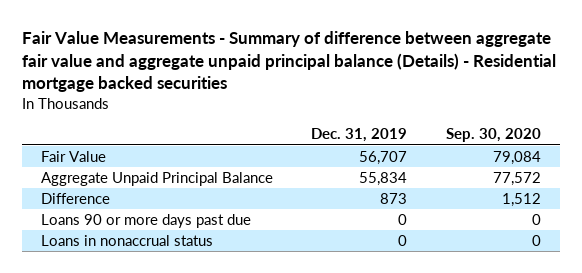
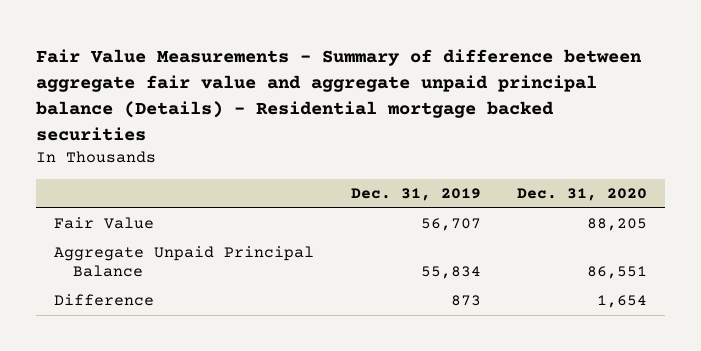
- | Dec. 31, 2019 | Sep. 30, 2020
+ | Dec. 31, 2019 | Dec. 31, 2020
- Loans 90 or more days past due | 0 | 0
- Loans in nonaccrual status | 0 | 0

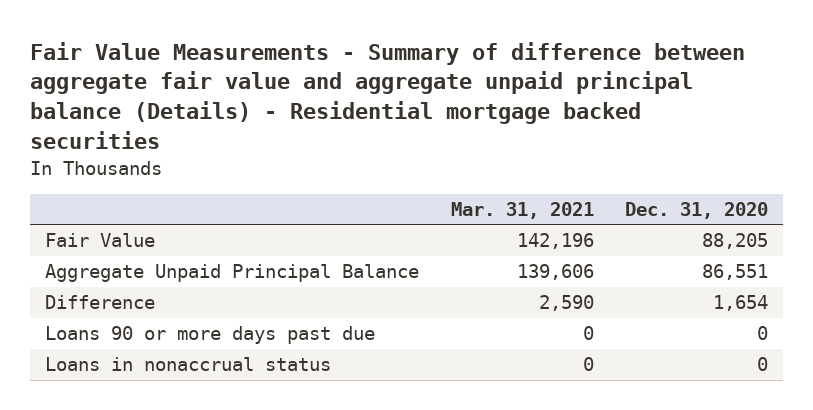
- | Dec. 31, 2019 | Dec. 31, 2020
+ | Mar. 31, 2021 | Dec. 31, 2020
+ Loans 90 or more days past due | 0 | 0
+ Loans in nonaccrual status | 0 | 0

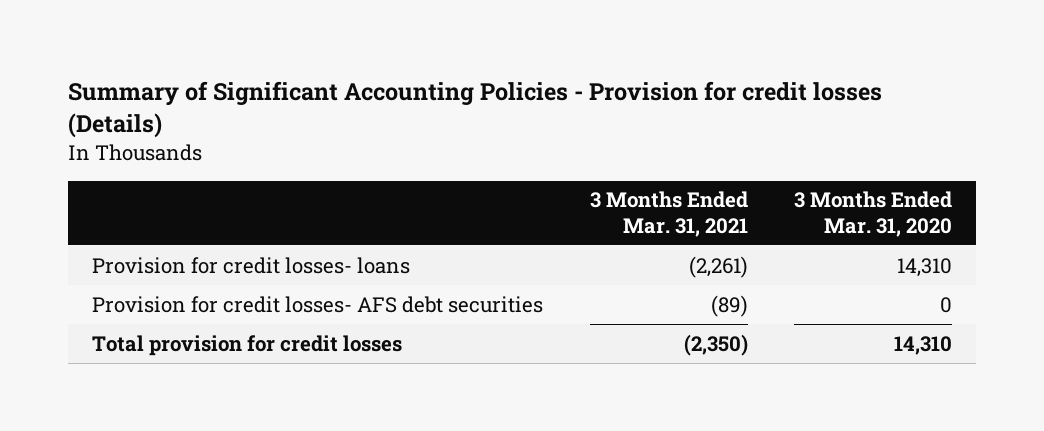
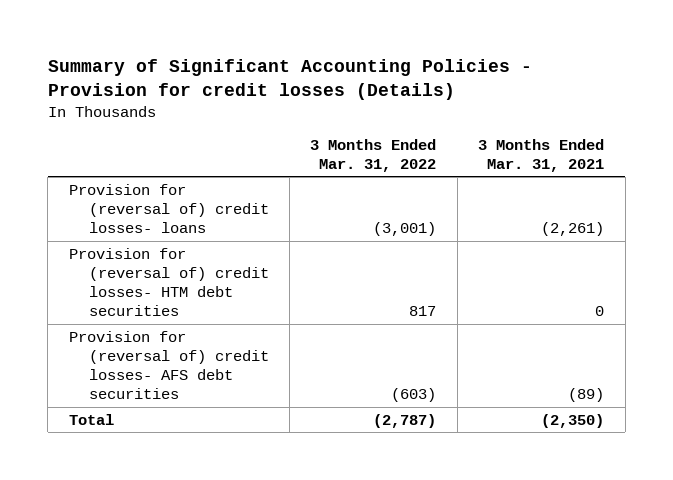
- | 3 Months Ended Mar. 31, 2021 | 3 Months Ended Mar. 31, 2020
+ | 3 Months Ended Mar. 31, 2022 | 3 Months Ended Mar. 31, 2021
- Provision for credit losses- loans | (2,261) | 14,310
- Provision for credit losses- AFS debt securities | (89) | 0
- Total provision for credit losses | (2,350) | 14,310
+ Provision for (reversal of) credit losses- loans | (3,001) | (2,261)
+ Provision for (reversal of) credit losses- HTM debt securities | 817 | 0
+ Provision for (reversal of) credit losses- AFS debt securities | (603) | (89)
+ Total | (2,787) | (2,350)

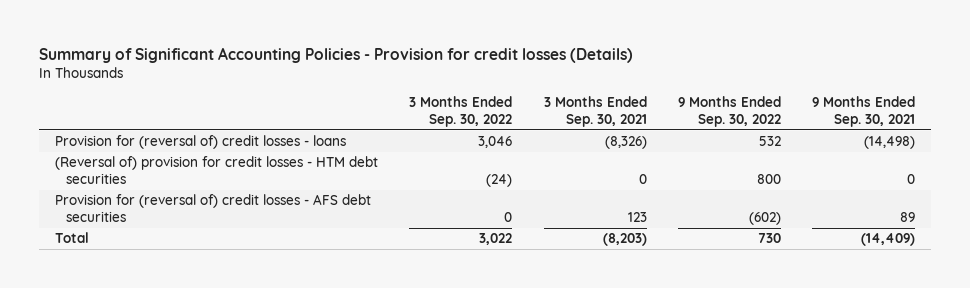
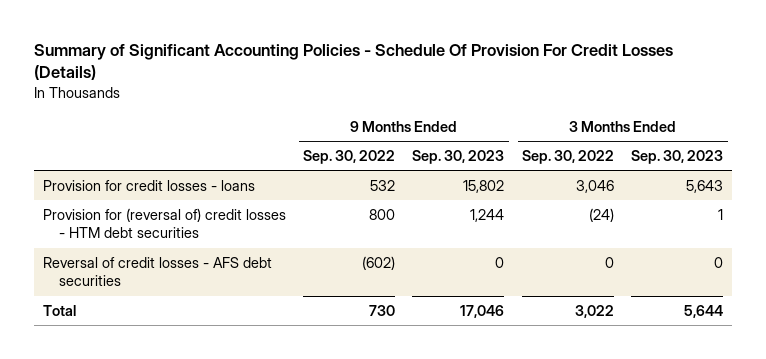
- Summary of Significant Accounting Policies - Provision for credit losses (Details)
+ Summary of Significant Accounting Policies - Schedule Of Provision For Credit Losses (Details)
- | 3 Months Ended Sep. 30, 2022 | 3 Months Ended Sep. 30, 2021 | 9 Months Ended Sep. 30, 2022 | 9 Months Ended Sep. 30, 2021
+ | 9 Months Ended Sep. 30, 2022 | 9 Months Ended Sep. 30, 2023 | 3 Months Ended Sep. 30, 2022 | 3 Months Ended Sep. 30, 2023
- Provision for (reversal of) credit losses - loans | 3,046 | (8,326) | 532 | (14,498)
- (Reversal of) provision for credit losses - HTM debt securities | (24) | 0 | 800 | 0
- Provision for (reversal of) credit losses - AFS debt securities | 0 | 123 | (602) | 89
+ Provision for credit losses - loans | 532 | 15,802 | 3,046 | 5,643
+ Provision for (reversal of) credit losses - HTM debt securities | 800 | 1,244 | (24) | 1
+ Reversal of credit losses - AFS debt securities | (602) | 0 | 0 | 0

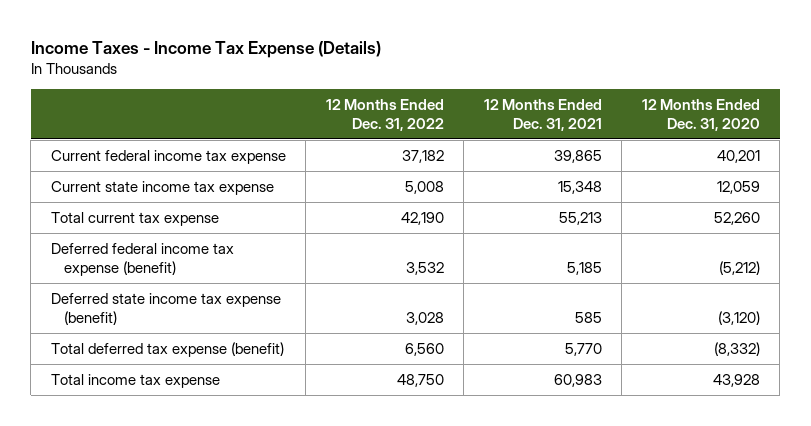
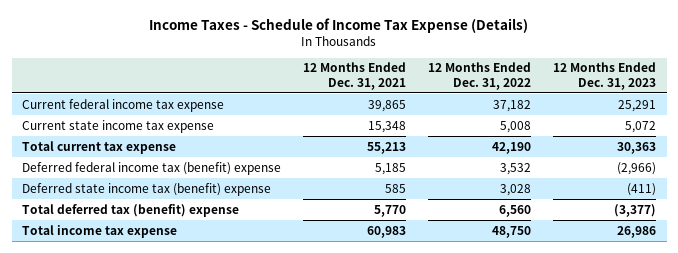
- Income Taxes - Income Tax Expense (Details)
+ Income Taxes - Schedule of Income Tax Expense (Details)
- | 12 Months Ended Dec. 31, 2022 | 12 Months Ended Dec. 31, 2021 | 12 Months Ended Dec. 31, 2020
+ | 12 Months Ended Dec. 31, 2021 | 12 Months Ended Dec. 31, 2022 | 12 Months Ended Dec. 31, 2023
- Deferred federal income tax expense (benefit) | 3,532 | 5,185 | (5,212)
- Deferred state income tax expense (benefit) | 3,028 | 585 | (3,120)
- Total deferred tax expense (benefit) | 6,560 | 5,770 | (8,332)
+ Deferred federal income tax (benefit) expense | 5,185 | 3,532 | (2,966)
+ Deferred state income tax (benefit) expense | 585 | 3,028 | (411)
+ Total deferred tax (benefit) expense | 5,770 | 6,560 | (3,377)

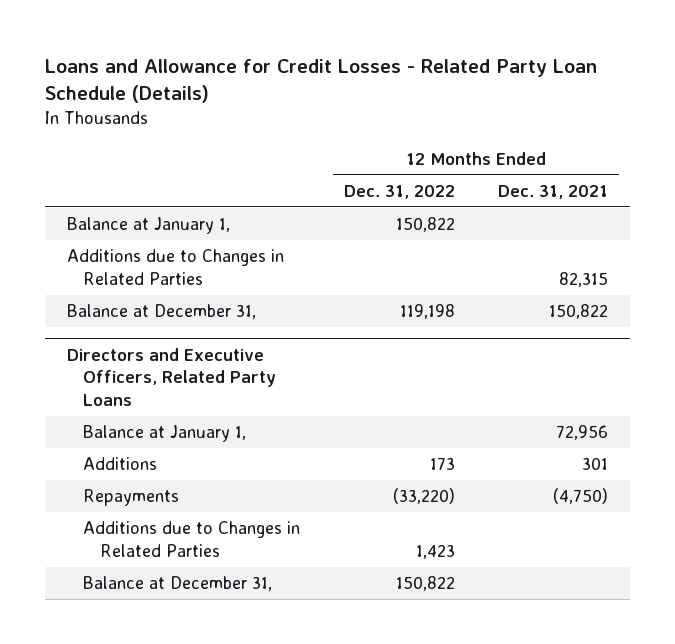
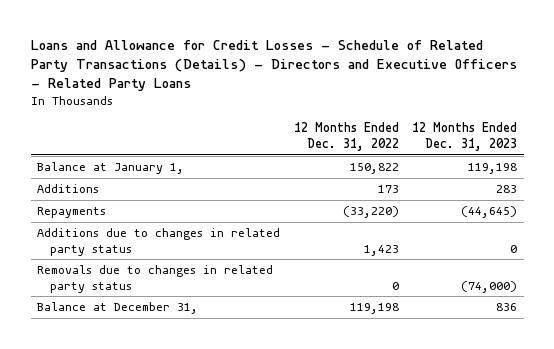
- Loans and Allowance for Credit Losses - Related Party Loan Schedule (Details)
+ Loans and Allowance for Credit Losses - Schedule of Related Party Transactions (Details) - Directors and Executive Officers - Related Party Loans
- | 12 Months Ended Dec. 31, 2022 | 12 Months Ended Dec. 31, 2021
+ | 12 Months Ended Dec. 31, 2022 | 12 Months Ended Dec. 31, 2023
- Additions due to Changes in Related Parties | | 82,315
- Directors and Executive Officers, Related Party Loans
- Balance at January 1, | | 72,956
- Additions due to Changes in Related Parties | 1,423 |
- Balance at December 31, | 150,822 |
+ Additions due to changes in related party status | 1,423 | 0
+ Removals due to changes in related party status | 0 | (74,000)
moved down: Balance at December 31, | 119,198 | 836

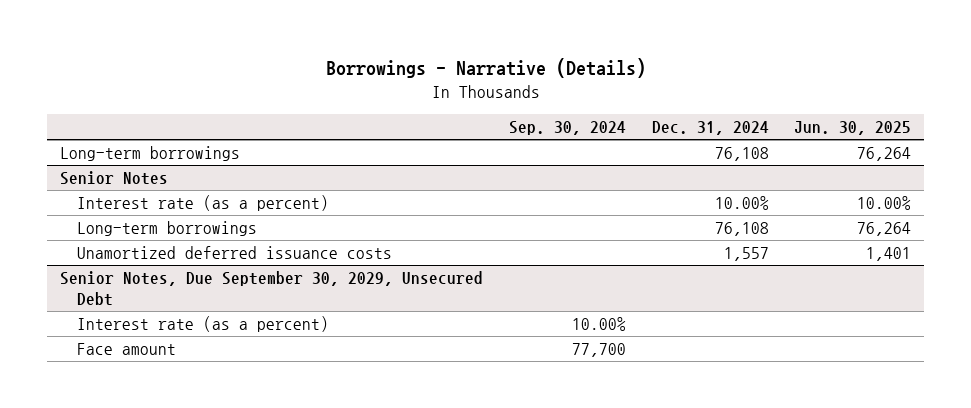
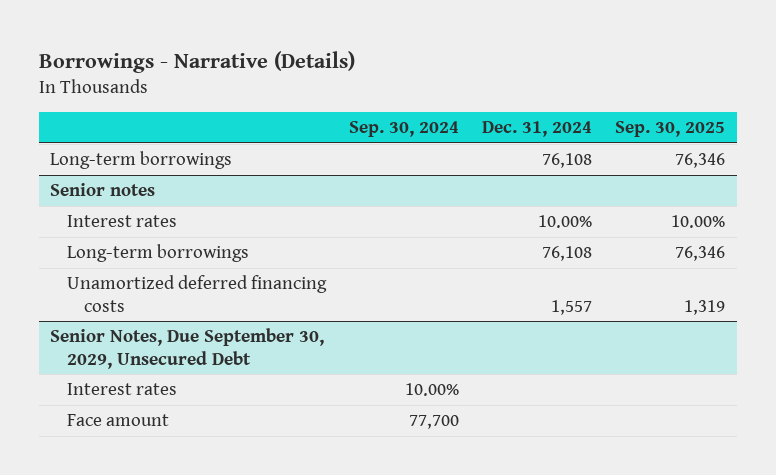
- | Sep. 30, 2024 | Dec. 31, 2024 | Jun. 30, 2025
+ | Sep. 30, 2024 | Dec. 31, 2024 | Sep. 30, 2025
- Senior Notes
- Interest rate (as a percent) | | 10.00% | 10.00%
+ Senior notes
+ Interest rates | | 10.00% | 10.00%
- Unamortized deferred issuance costs | | 1,557 | 1,401
+ Unamortized deferred financing costs | | 1,557 | 1,319
@ Senior Notes, Due September 30, 2029, Unsecured Debt
- Interest rate (as a percent) | 10.00% | |
+ Interest rates | 10.00% | |

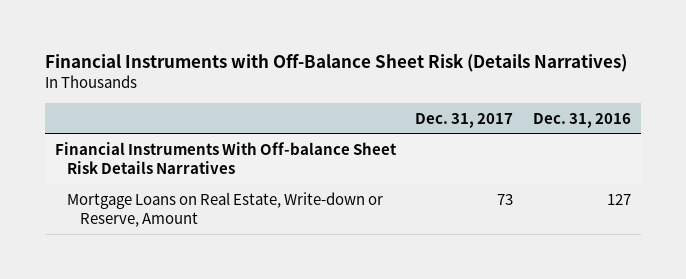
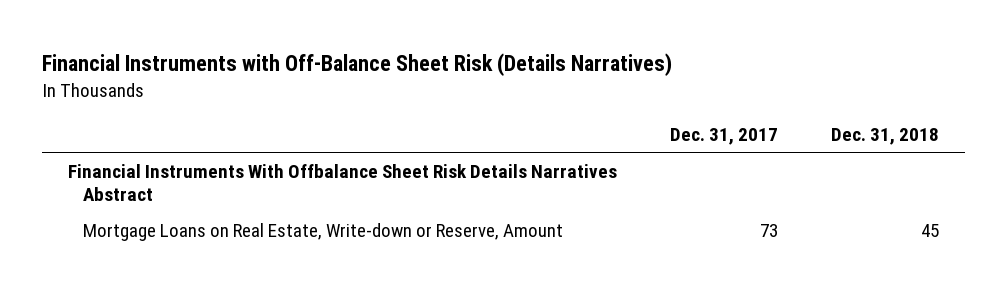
- | Dec. 31, 2017 | Dec. 31, 2016
+ | Dec. 31, 2017 | Dec. 31, 2018
- Financial Instruments With Off-balance Sheet Risk Details Narratives
+ Financial Instruments With Offbalance Sheet Risk Details Narratives Abstract

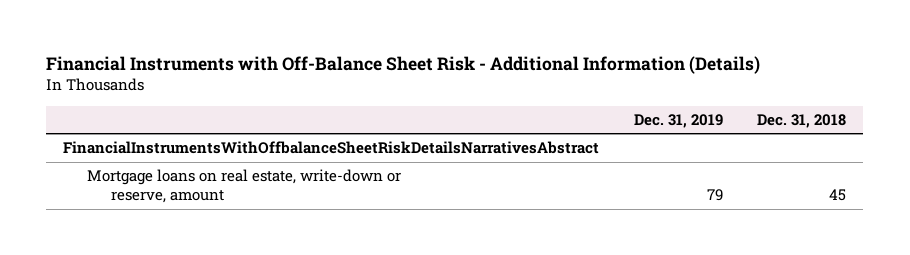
- Financial Instruments with Off-Balance Sheet Risk (Details Narratives)
+ Financial Instruments with Off-Balance Sheet Risk - Additional Information (Details)
- | Dec. 31, 2017 | Dec. 31, 2018
+ | Dec. 31, 2019 | Dec. 31, 2018
- Financial Instruments With Offbalance Sheet Risk Details Narratives Abstract
- Mortgage Loans on Real Estate, Write-down or Reserve, Amount | 73 | 45
+ FinancialInstrumentsWithOffbalanceSheetRiskDetailsNarrativesAbstract
+ Mortgage loans on real estate, write-down or reserve, amount | 79 | 45

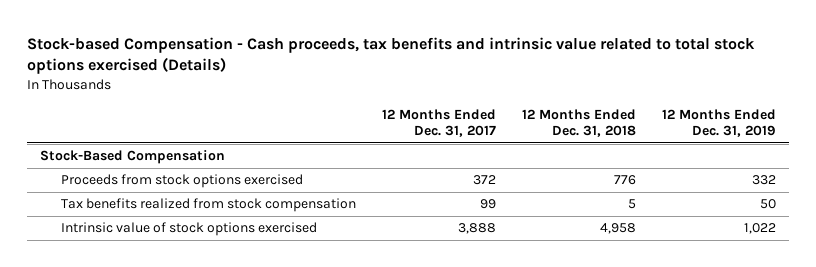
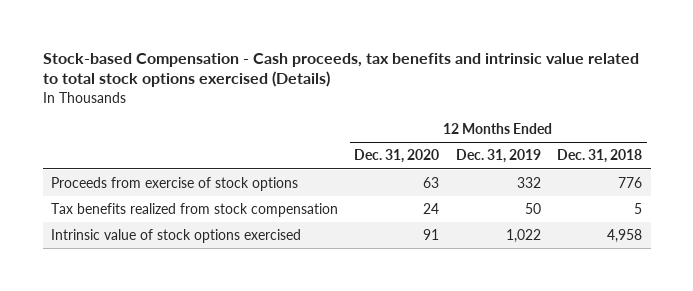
- | 12 Months Ended Dec. 31, 2017 | 12 Months Ended Dec. 31, 2018 | 12 Months Ended Dec. 31, 2019
+ | 12 Months Ended Dec. 31, 2020 | 12 Months Ended Dec. 31, 2019 | 12 Months Ended Dec. 31, 2018
- Stock-Based Compensation
- Proceeds from stock options exercised | 372 | 776 | 332
+ Proceeds from exercise of stock options | 63 | 332 | 776

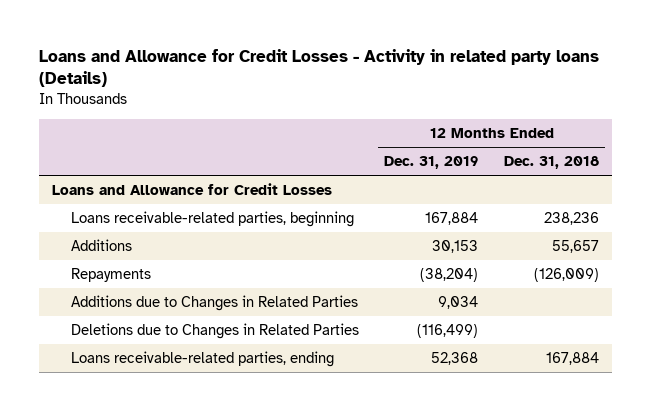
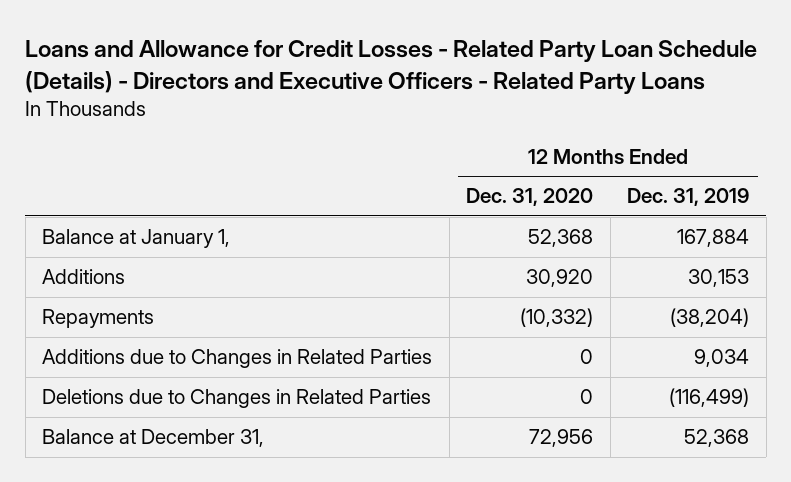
- Loans and Allowance for Credit Losses - Activity in related party loans (Details)
+ Loans and Allowance for Credit Losses - Related Party Loan Schedule (Details) - Directors and Executive Officers - Related Party Loans
- | 12 Months Ended Dec. 31, 2019 | 12 Months Ended Dec. 31, 2018
+ | 12 Months Ended Dec. 31, 2020 | 12 Months Ended Dec. 31, 2019
- Loans and Allowance for Credit Losses
- Loans receivable-related parties, beginning | 167,884 | 238,236
+ Balance at January 1, | 52,368 | 167,884
- Loans receivable-related parties, ending | 52,368 | 167,884
+ Balance at December 31, | 72,956 | 52,368

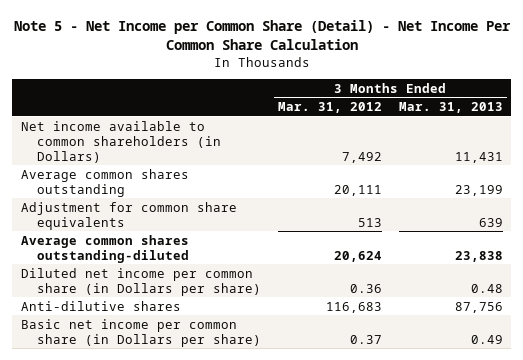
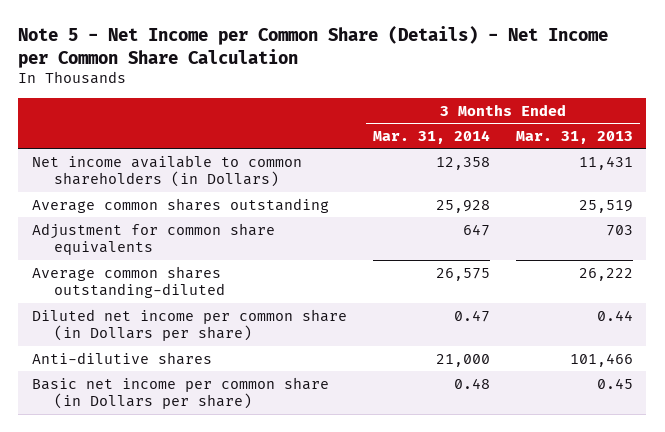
- Note 5 - Net Income per Common Share (Detail) - Net Income Per Common Share Calculation
+ Note 5 - Net Income per Common Share (Details) - Net Income per Common Share Calculation
- | 3 Months Ended Mar. 31, 2012 | 3 Months Ended Mar. 31, 2013
+ | 3 Months Ended Mar. 31, 2014 | 3 Months Ended Mar. 31, 2013
- Average common shares outstanding | 20,111 | 23,199
- Adjustment for common share equivalents | 513 | 639
- Average common shares outstanding-diluted | 20,624 | 23,838
- Diluted net income per common share (in Dollars per share) | 0.36 | 0.48
- Anti-dilutive shares | 116,683 | 87,756
- Basic net income per common share (in Dollars per share) | 0.37 | 0.49
+ Average common shares outstanding | 25,928 | 25,519
+ Adjustment for common share equivalents | 647 | 703
+ Average common shares outstanding-diluted | 26,575 | 26,222
+ Diluted net income per common share (in Dollars per share) | 0.47 | 0.44
+ Anti-dilutive shares | 21,000 | 101,466
+ Basic net income per common share (in Dollars per share) | 0.48 | 0.45

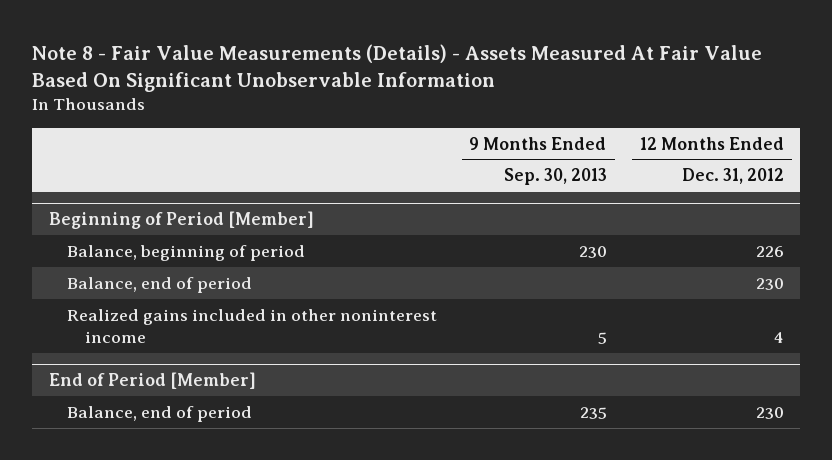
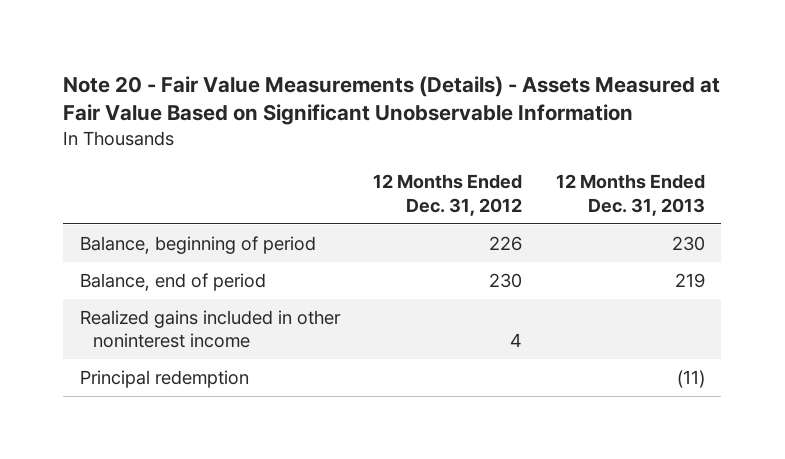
- Note 8 - Fair Value Measurements (Details) - Assets Measured At Fair Value Based On Significant Unobservable Information
+ Note 20 - Fair Value Measurements (Details) - Assets Measured at Fair Value Based on Significant Unobservable Information
- | 9 Months Ended Sep. 30, 2013 | 12 Months Ended Dec. 31, 2012
+ | 12 Months Ended Dec. 31, 2012 | 12 Months Ended Dec. 31, 2013
- Beginning of Period [Member]
- End of Period [Member]
- Balance, end of period | 235 | 230
+ Principal redemption | | (11)

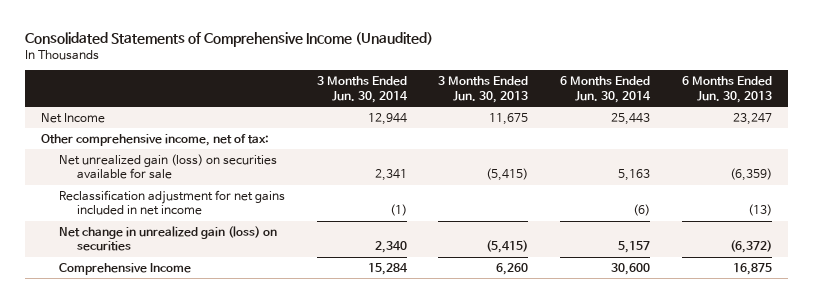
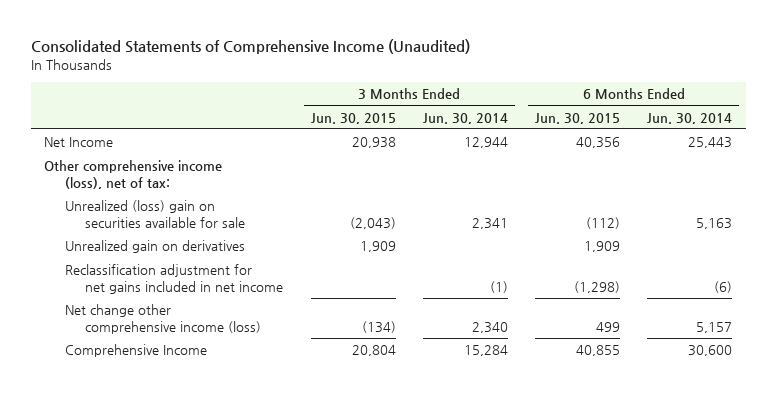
- | 3 Months Ended Jun. 30, 2014 | 3 Months Ended Jun. 30, 2013 | 6 Months Ended Jun. 30, 2014 | 6 Months Ended Jun. 30, 2013
+ | 3 Months Ended Jun. 30, 2015 | 3 Months Ended Jun. 30, 2014 | 6 Months Ended Jun. 30, 2015 | 6 Months Ended Jun. 30, 2014
- Other comprehensive income, net of tax:
- Net unrealized gain (loss) on securities available for sale | 2,341 | (5,415) | 5,163 | (6,359)
+ Other comprehensive income (loss), net of tax:
+ Unrealized (loss) gain on securities available for sale | (2,043) | 2,341 | (112) | 5,163
+ Unrealized gain on derivatives | 1,909 | | 1,909 |
- Net change in unrealized gain (loss) on securities | 2,340 | (5,415) | 5,157 | (6,372)
+ Net change other comprehensive income (loss) | (134) | 2,340 | 499 | 5,157

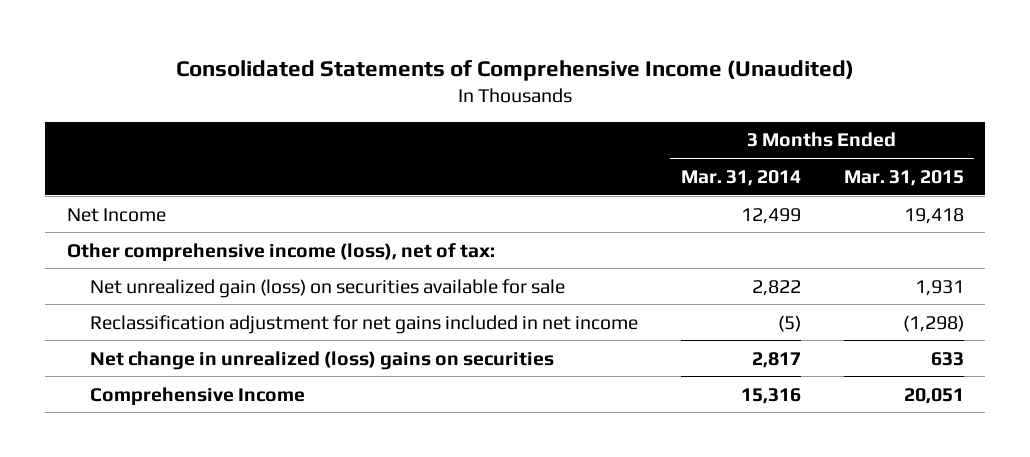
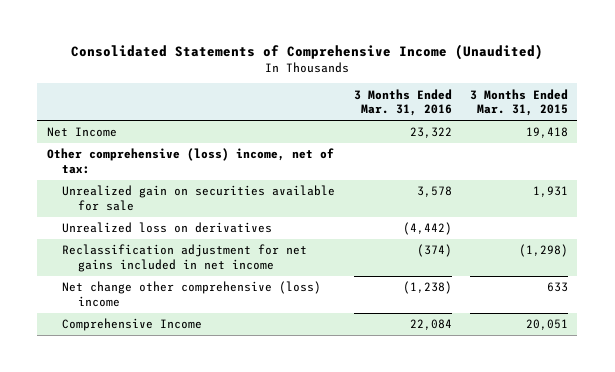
- | 3 Months Ended Mar. 31, 2014 | 3 Months Ended Mar. 31, 2015
+ | 3 Months Ended Mar. 31, 2016 | 3 Months Ended Mar. 31, 2015
- Other comprehensive income (loss), net of tax:
- Net unrealized gain (loss) on securities available for sale | 2,822 | 1,931
+ Other comprehensive (loss) income, net of tax:
+ Unrealized gain on securities available for sale | 3,578 | 1,931
+ Unrealized loss on derivatives | (4,442) |
- Net change in unrealized (loss) gains on securities | 2,817 | 633
+ Net change other comprehensive (loss) income | (1,238) | 633

